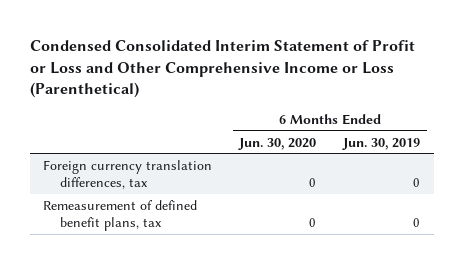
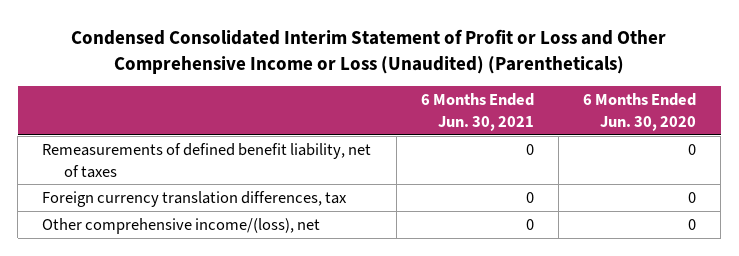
- Condensed Consolidated Interim Statement of Profit or Loss and Other Comprehensive Income or Loss (Parenthetical)
+ Condensed Consolidated Interim Statement of Profit or Loss and Other Comprehensive Income or Loss (Unaudited) (Parentheticals)
- | 6 Months Ended Jun. 30, 2020 | 6 Months Ended Jun. 30, 2019
+ | 6 Months Ended Jun. 30, 2021 | 6 Months Ended Jun. 30, 2020
+ Remeasurements of defined benefit liability, net of taxes | 0 | 0
- Remeasurement of defined benefit plans, tax | 0 | 0
+ Other comprehensive income/(loss), net | 0 | 0

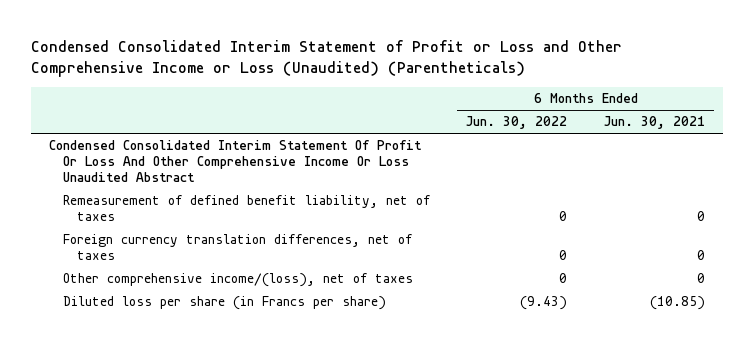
- | 6 Months Ended Jun. 30, 2021 | 6 Months Ended Jun. 30, 2020
+ | 6 Months Ended Jun. 30, 2022 | 6 Months Ended Jun. 30, 2021
- Remeasurements of defined benefit liability, net of taxes | 0 | 0
- Foreign currency translation differences, tax | 0 | 0
- Other comprehensive income/(loss), net | 0 | 0
+ Condensed Consolidated Interim Statement Of Profit Or Loss And Other Comprehensive Income Or Loss Unaudited Abstract
+ Remeasurement of defined benefit liability, net of taxes | 0 | 0
+ Foreign currency translation differences, net of taxes | 0 | 0
+ Other comprehensive income/(loss), net of taxes | 0 | 0
+ Diluted loss per share (in Francs per share) | (9.43) | (10.85)

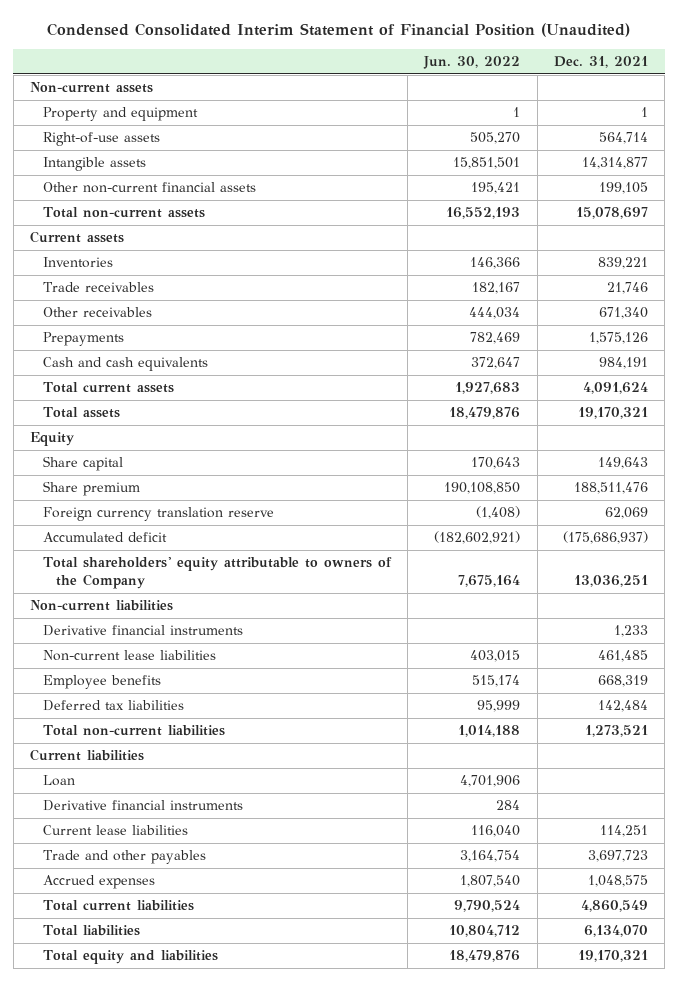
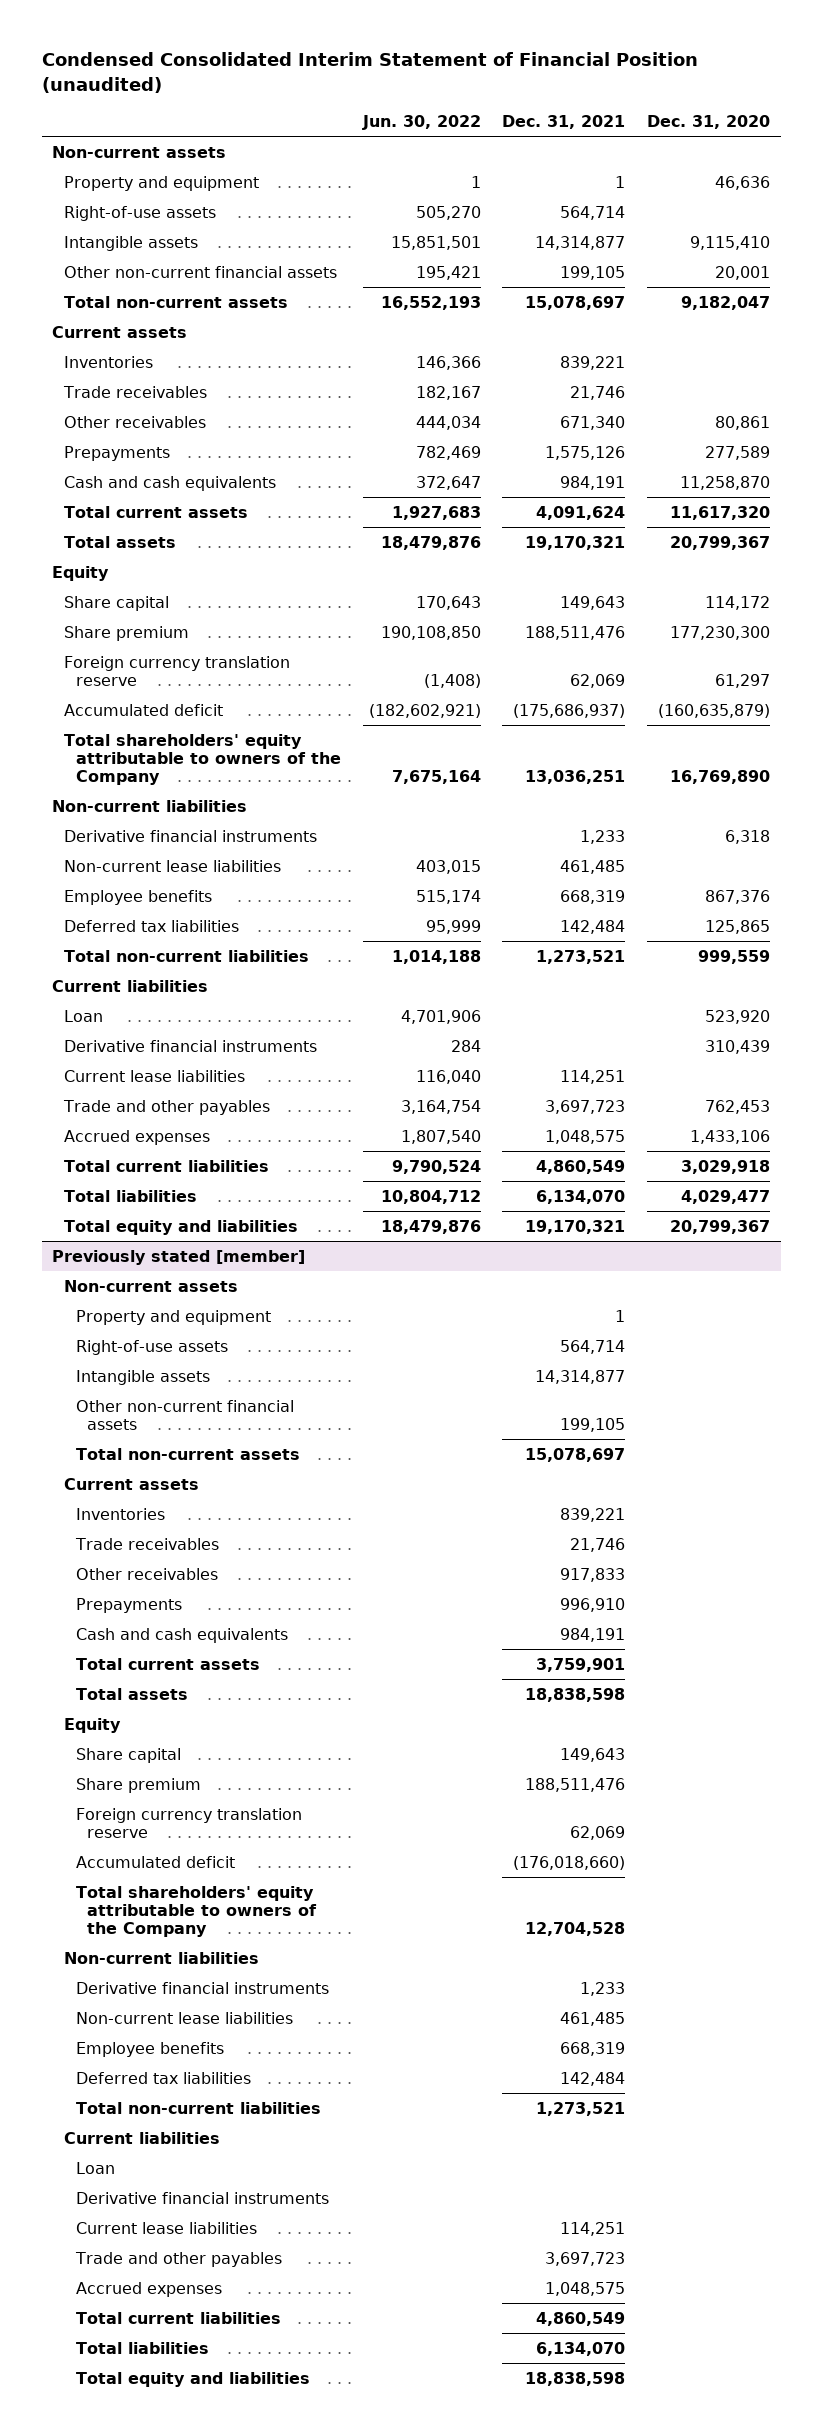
- Condensed Consolidated Interim Statement of Financial Position (Unaudited)
+ Condensed Consolidated Interim Statement of Financial Position (unaudited)
- | Jun. 30, 2022 | Dec. 31, 2021
+ | Jun. 30, 2022 | Dec. 31, 2021 | Dec. 31, 2020
+ Previously stated [member]
+ Non-current assets
+ Property and equipment | | 1 |
+ Right-of-use assets | | 564,714 |
+ Intangible assets | | 14,314,877 |
+ Other non-current financial assets | | 199,105 |
+ Total non-current assets | | 15,078,697 |
+ Current assets
+ Inventories | | 839,221 |
+ Trade receivables | | 21,746 |
+ Other receivables | | 917,833 |
+ Prepayments | | 996,910 |
+ Cash and cash equivalents | | 984,191 |
+ Total current assets | | 3,759,901 |
+ Total assets | | 18,838,598 |
+ Equity
+ Share capital | | 149,643 |
+ Share premium | | 188,511,476 |
+ Foreign currency translation reserve | | 62,069 |
+ Accumulated deficit | | (176,018,660) |
+ Total shareholders' equity attributable to owners of the Company | | 12,704,528 |
+ Non-current liabilities
+ Derivative financial instruments | | 1,233 |
+ Non-current lease liabilities | | 461,485 |
+ Employee benefits | | 668,319 |
+ Deferred tax liabilities | | 142,484 |
+ Total non-current liabilities | | 1,273,521 |
+ Current liabilities
+ Loan
+ Derivative financial instruments
+ Current lease liabilities | | 114,251 |
+ Trade and other payables | | 3,697,723 |
+ Accrued expenses | | 1,048,575 |
+ Total current liabilities | | 4,860,549 |
+ Total liabilities | | 6,134,070 |
+ Total equity and liabilities | | 18,838,598 |

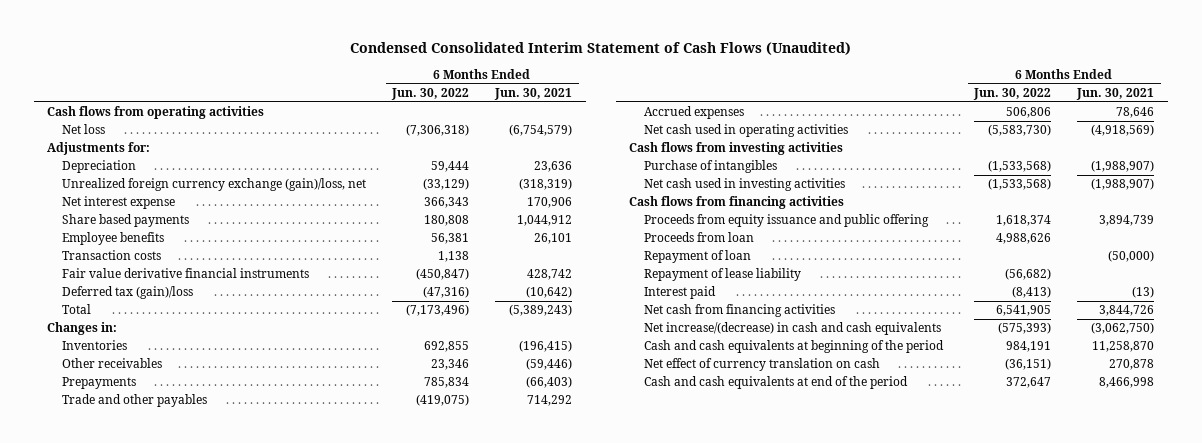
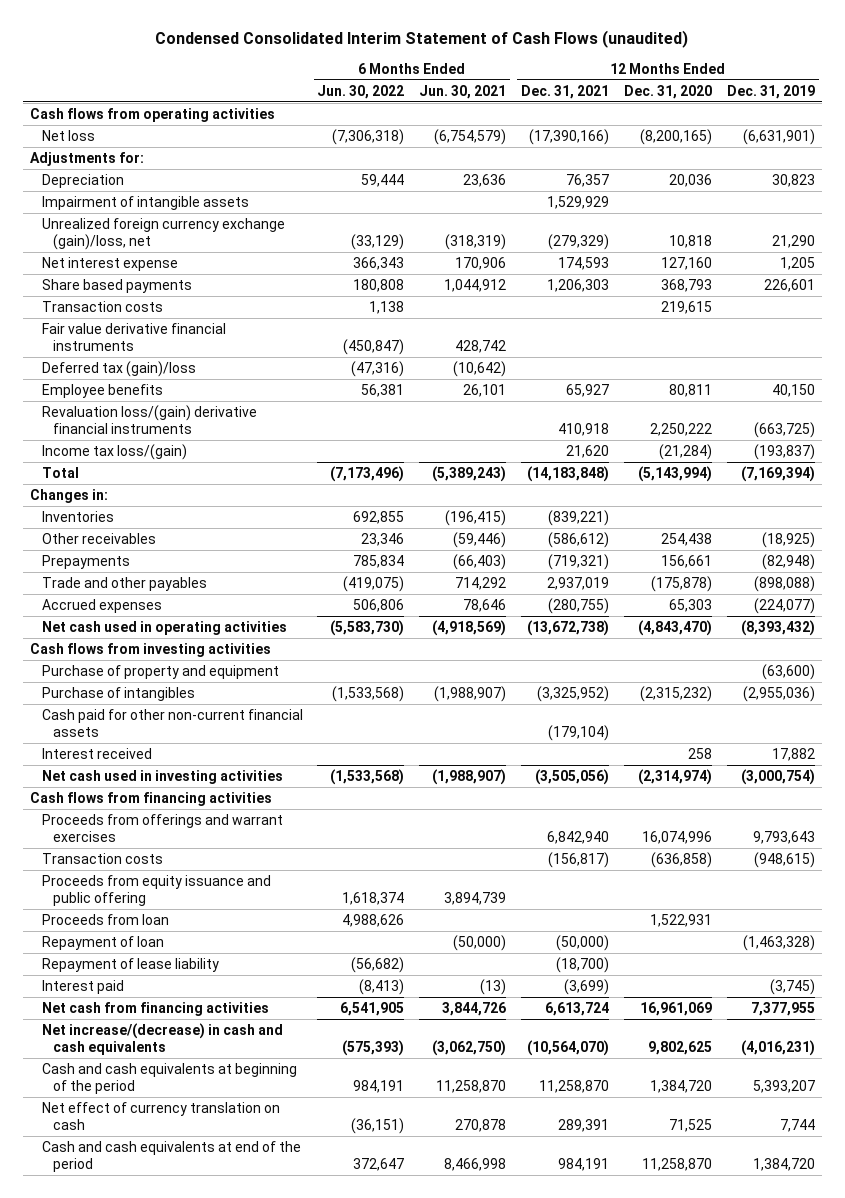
- Condensed Consolidated Interim Statement of Cash Flows (Unaudited)
+ Condensed Consolidated Interim Statement of Cash Flows (unaudited)
- | 6 Months Ended Jun. 30, 2022 | 6 Months Ended Jun. 30, 2021
+ | 6 Months Ended Jun. 30, 2022 | 6 Months Ended Jun. 30, 2021 | 12 Months Ended Dec. 31, 2021 | 12 Months Ended Dec. 31, 2020 | 12 Months Ended Dec. 31, 2019
+ Impairment of intangible assets | | | 1,529,929 | |
moved down: Employee benefits | 56,381 | 26,101 | 65,927 | 80,811 | 40,150
+ Revaluation loss/(gain) derivative financial instruments | | | 410,918 | 2,250,222 | (663,725)
+ Income tax loss/(gain) | | | 21,620 | (21,284) | (193,837)
+ Purchase of property and equipment | | | | | (63,600)
+ Cash paid for other non-current financial assets | | | (179,104) | |
+ Interest received | | | | 258 | 17,882
+ Proceeds from offerings and warrant exercises | | | 6,842,940 | 16,074,996 | 9,793,643
+ Transaction costs | | | (156,817) | (636,858) | (948,615)

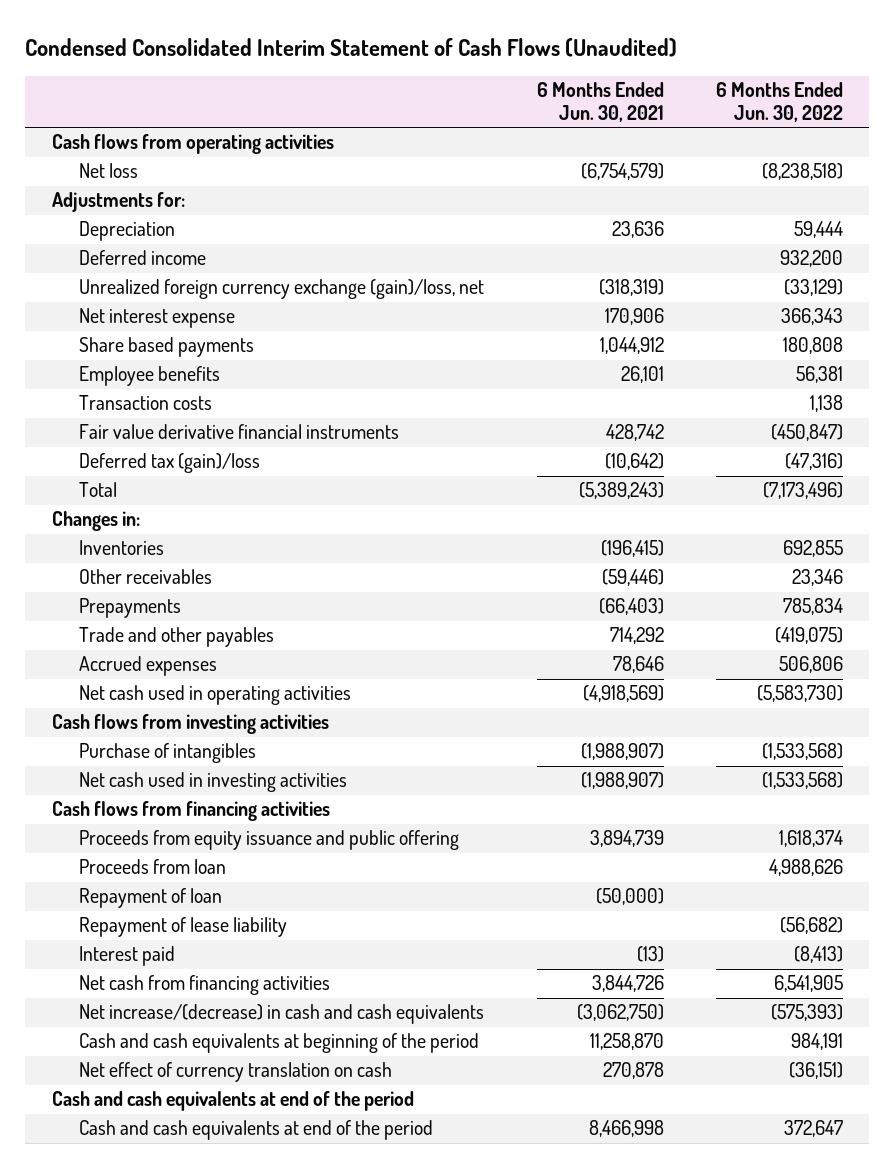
- Condensed Consolidated Interim Statement of Cash Flows (unaudited)
+ Condensed Consolidated Interim Statement of Cash Flows (Unaudited)
- | 6 Months Ended Jun. 30, 2022 | 6 Months Ended Jun. 30, 2021 | 12 Months Ended Dec. 31, 2021 | 12 Months Ended Dec. 31, 2020 | 12 Months Ended Dec. 31, 2019
+ | 6 Months Ended Jun. 30, 2021 | 6 Months Ended Jun. 30, 2022
- Net loss | (7,306,318) | (6,754,579) | (17,390,166) | (8,200,165) | (6,631,901)
+ Net loss | (6,754,579) | (8,238,518)
- Impairment of intangible assets | | | 1,529,929 | |
+ Deferred income | | 932,200
moved up: Employee benefits | 26,101 | 56,381
- Revaluation loss/(gain) derivative financial instruments | | | 410,918 | 2,250,222 | (663,725)
- Income tax loss/(gain) | | | 21,620 | (21,284) | (193,837)
- Purchase of property and equipment | | | | | (63,600)
- Cash paid for other non-current financial assets | | | (179,104) | |
- Interest received | | | | 258 | 17,882
- Proceeds from offerings and warrant exercises | | | 6,842,940 | 16,074,996 | 9,793,643
- Transaction costs | | | (156,817) | (636,858) | (948,615)
+ Cash and cash equivalents at end of the period

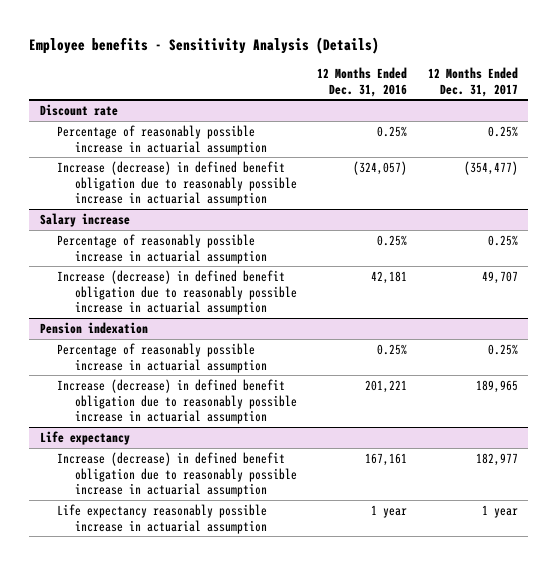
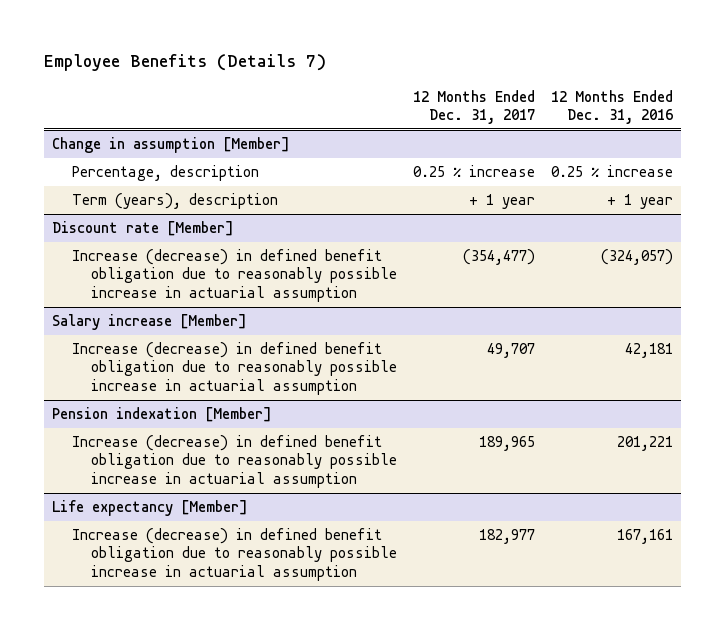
- Employee benefits - Sensitivity Analysis (Details)
+ Employee Benefits (Details 7)
- | 12 Months Ended Dec. 31, 2016 | 12 Months Ended Dec. 31, 2017
+ | 12 Months Ended Dec. 31, 2017 | 12 Months Ended Dec. 31, 2016
- Discount rate
- Percentage of reasonably possible increase in actuarial assumption | 0.25% | 0.25%
+ Change in assumption [Member]
+ Percentage, description | 0.25 % increase | 0.25 % increase
+ Term (years), description | + 1 year | + 1 year
+ Discount rate [Member]
- Salary increase
- Percentage of reasonably possible increase in actuarial assumption | 0.25% | 0.25%
+ Salary increase [Member]
- Pension indexation
- Percentage of reasonably possible increase in actuarial assumption | 0.25% | 0.25%
+ Pension indexation [Member]
- Life expectancy
+ Life expectancy [Member]
- Life expectancy reasonably possible increase in actuarial assumption | 1 year | 1 year

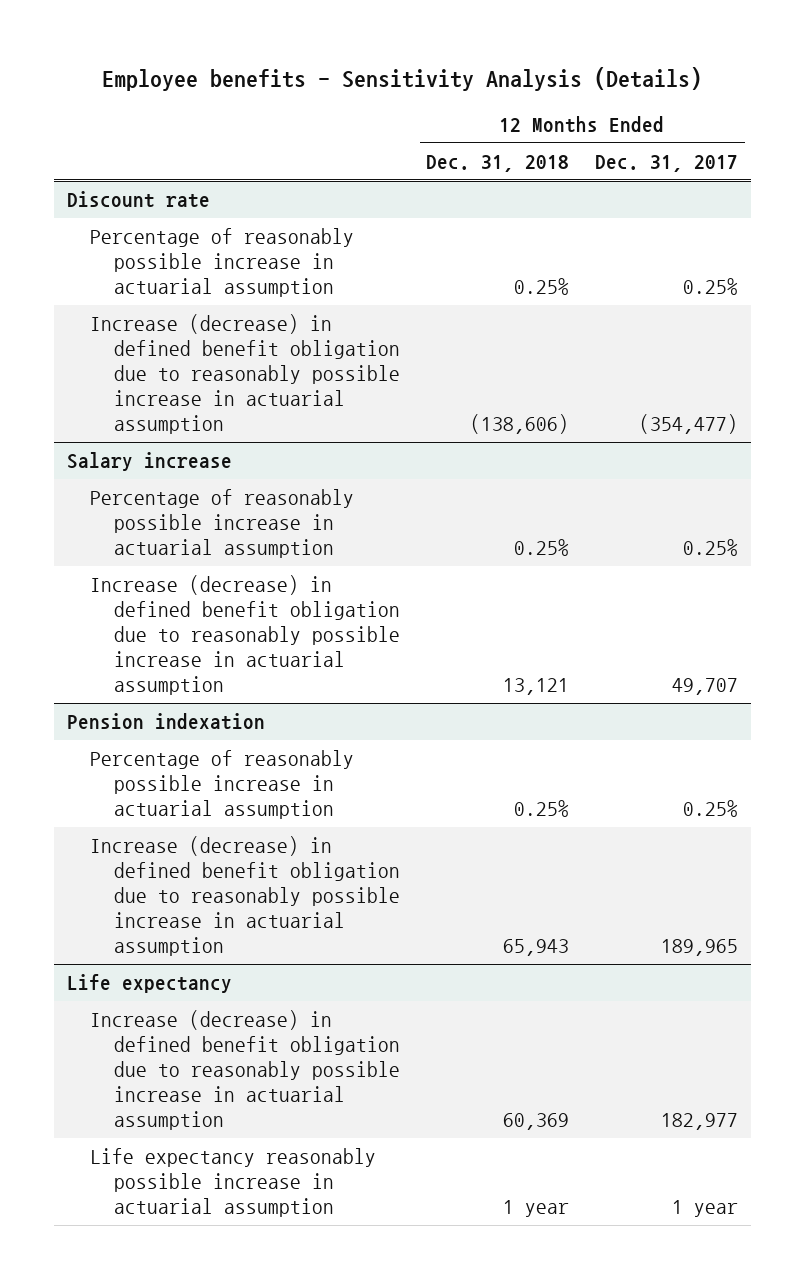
- Employee Benefits (Details 7)
+ Employee benefits - Sensitivity Analysis (Details)
- | 12 Months Ended Dec. 31, 2017 | 12 Months Ended Dec. 31, 2016
+ | 12 Months Ended Dec. 31, 2018 | 12 Months Ended Dec. 31, 2017
- Change in assumption [Member]
- Percentage, description | 0.25 % increase | 0.25 % increase
- Term (years), description | + 1 year | + 1 year
- Discount rate [Member]
+ Discount rate
+ Percentage of reasonably possible increase in actuarial assumption | 0.25% | 0.25%
- Salary increase [Member]
+ Salary increase
+ Percentage of reasonably possible increase in actuarial assumption | 0.25% | 0.25%
- Pension indexation [Member]
+ Pension indexation
+ Percentage of reasonably possible increase in actuarial assumption | 0.25% | 0.25%
- Life expectancy [Member]
+ Life expectancy
+ Life expectancy reasonably possible increase in actuarial assumption | 1 year | 1 year

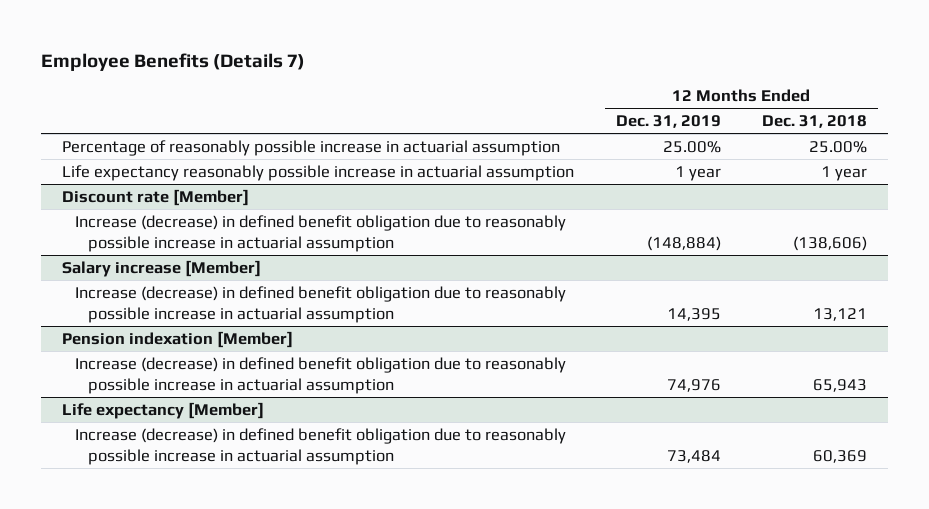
- Employee benefits - Sensitivity Analysis (Details)
+ Employee Benefits (Details 7)
- | 12 Months Ended Dec. 31, 2018 | 12 Months Ended Dec. 31, 2017
+ | 12 Months Ended Dec. 31, 2019 | 12 Months Ended Dec. 31, 2018
- Discount rate
- Percentage of reasonably possible increase in actuarial assumption | 0.25% | 0.25%
+ Percentage of reasonably possible increase in actuarial assumption | 25.00% | 25.00%
+ Life expectancy reasonably possible increase in actuarial assumption | 1 year | 1 year
+ Discount rate [Member]
- Salary increase
- Percentage of reasonably possible increase in actuarial assumption | 0.25% | 0.25%
+ Salary increase [Member]
- Pension indexation
- Percentage of reasonably possible increase in actuarial assumption | 0.25% | 0.25%
+ Pension indexation [Member]
- Life expectancy
+ Life expectancy [Member]
- Life expectancy reasonably possible increase in actuarial assumption | 1 year | 1 year

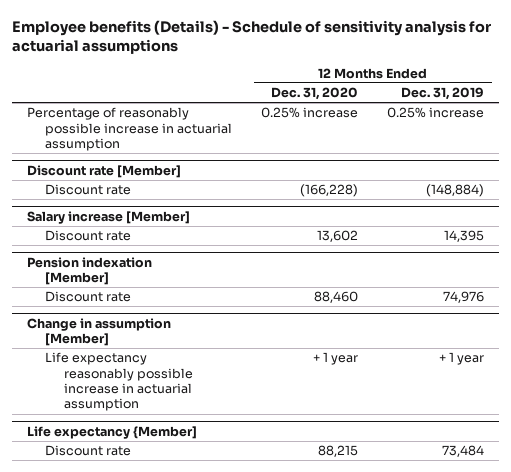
- Employee Benefits (Details 7)
+ Employee benefits (Details) - Schedule of sensitivity analysis for actuarial assumptions
- | 12 Months Ended Dec. 31, 2019 | 12 Months Ended Dec. 31, 2018
+ | 12 Months Ended Dec. 31, 2020 | 12 Months Ended Dec. 31, 2019
- Percentage of reasonably possible increase in actuarial assumption | 25.00% | 25.00%
- Life expectancy reasonably possible increase in actuarial assumption | 1 year | 1 year
+ Percentage of reasonably possible increase in actuarial assumption | 0.25% increase | 0.25% increase
@ Discount rate [Member]
- Increase (decrease) in defined benefit obligation due to reasonably possible increase in actuarial assumption | (148,884) | (138,606)
+ Discount rate | (166,228) | (148,884)
@ Salary increase [Member]
- Increase (decrease) in defined benefit obligation due to reasonably possible increase in actuarial assumption | 14,395 | 13,121
+ Discount rate | 13,602 | 14,395
@ Pension indexation [Member]
- Increase (decrease) in defined benefit obligation due to reasonably possible increase in actuarial assumption | 74,976 | 65,943
- Life expectancy [Member]
- Increase (decrease) in defined benefit obligation due to reasonably possible increase in actuarial assumption | 73,484 | 60,369
@ Pension indexation [Member]
+ Discount rate | 88,460 | 74,976
+ Change in assumption [Member]
+ Life expectancy reasonably possible increase in actuarial assumption | + 1 year | + 1 year
+ Life expectancy {Member]
+ Discount rate | 88,215 | 73,484

